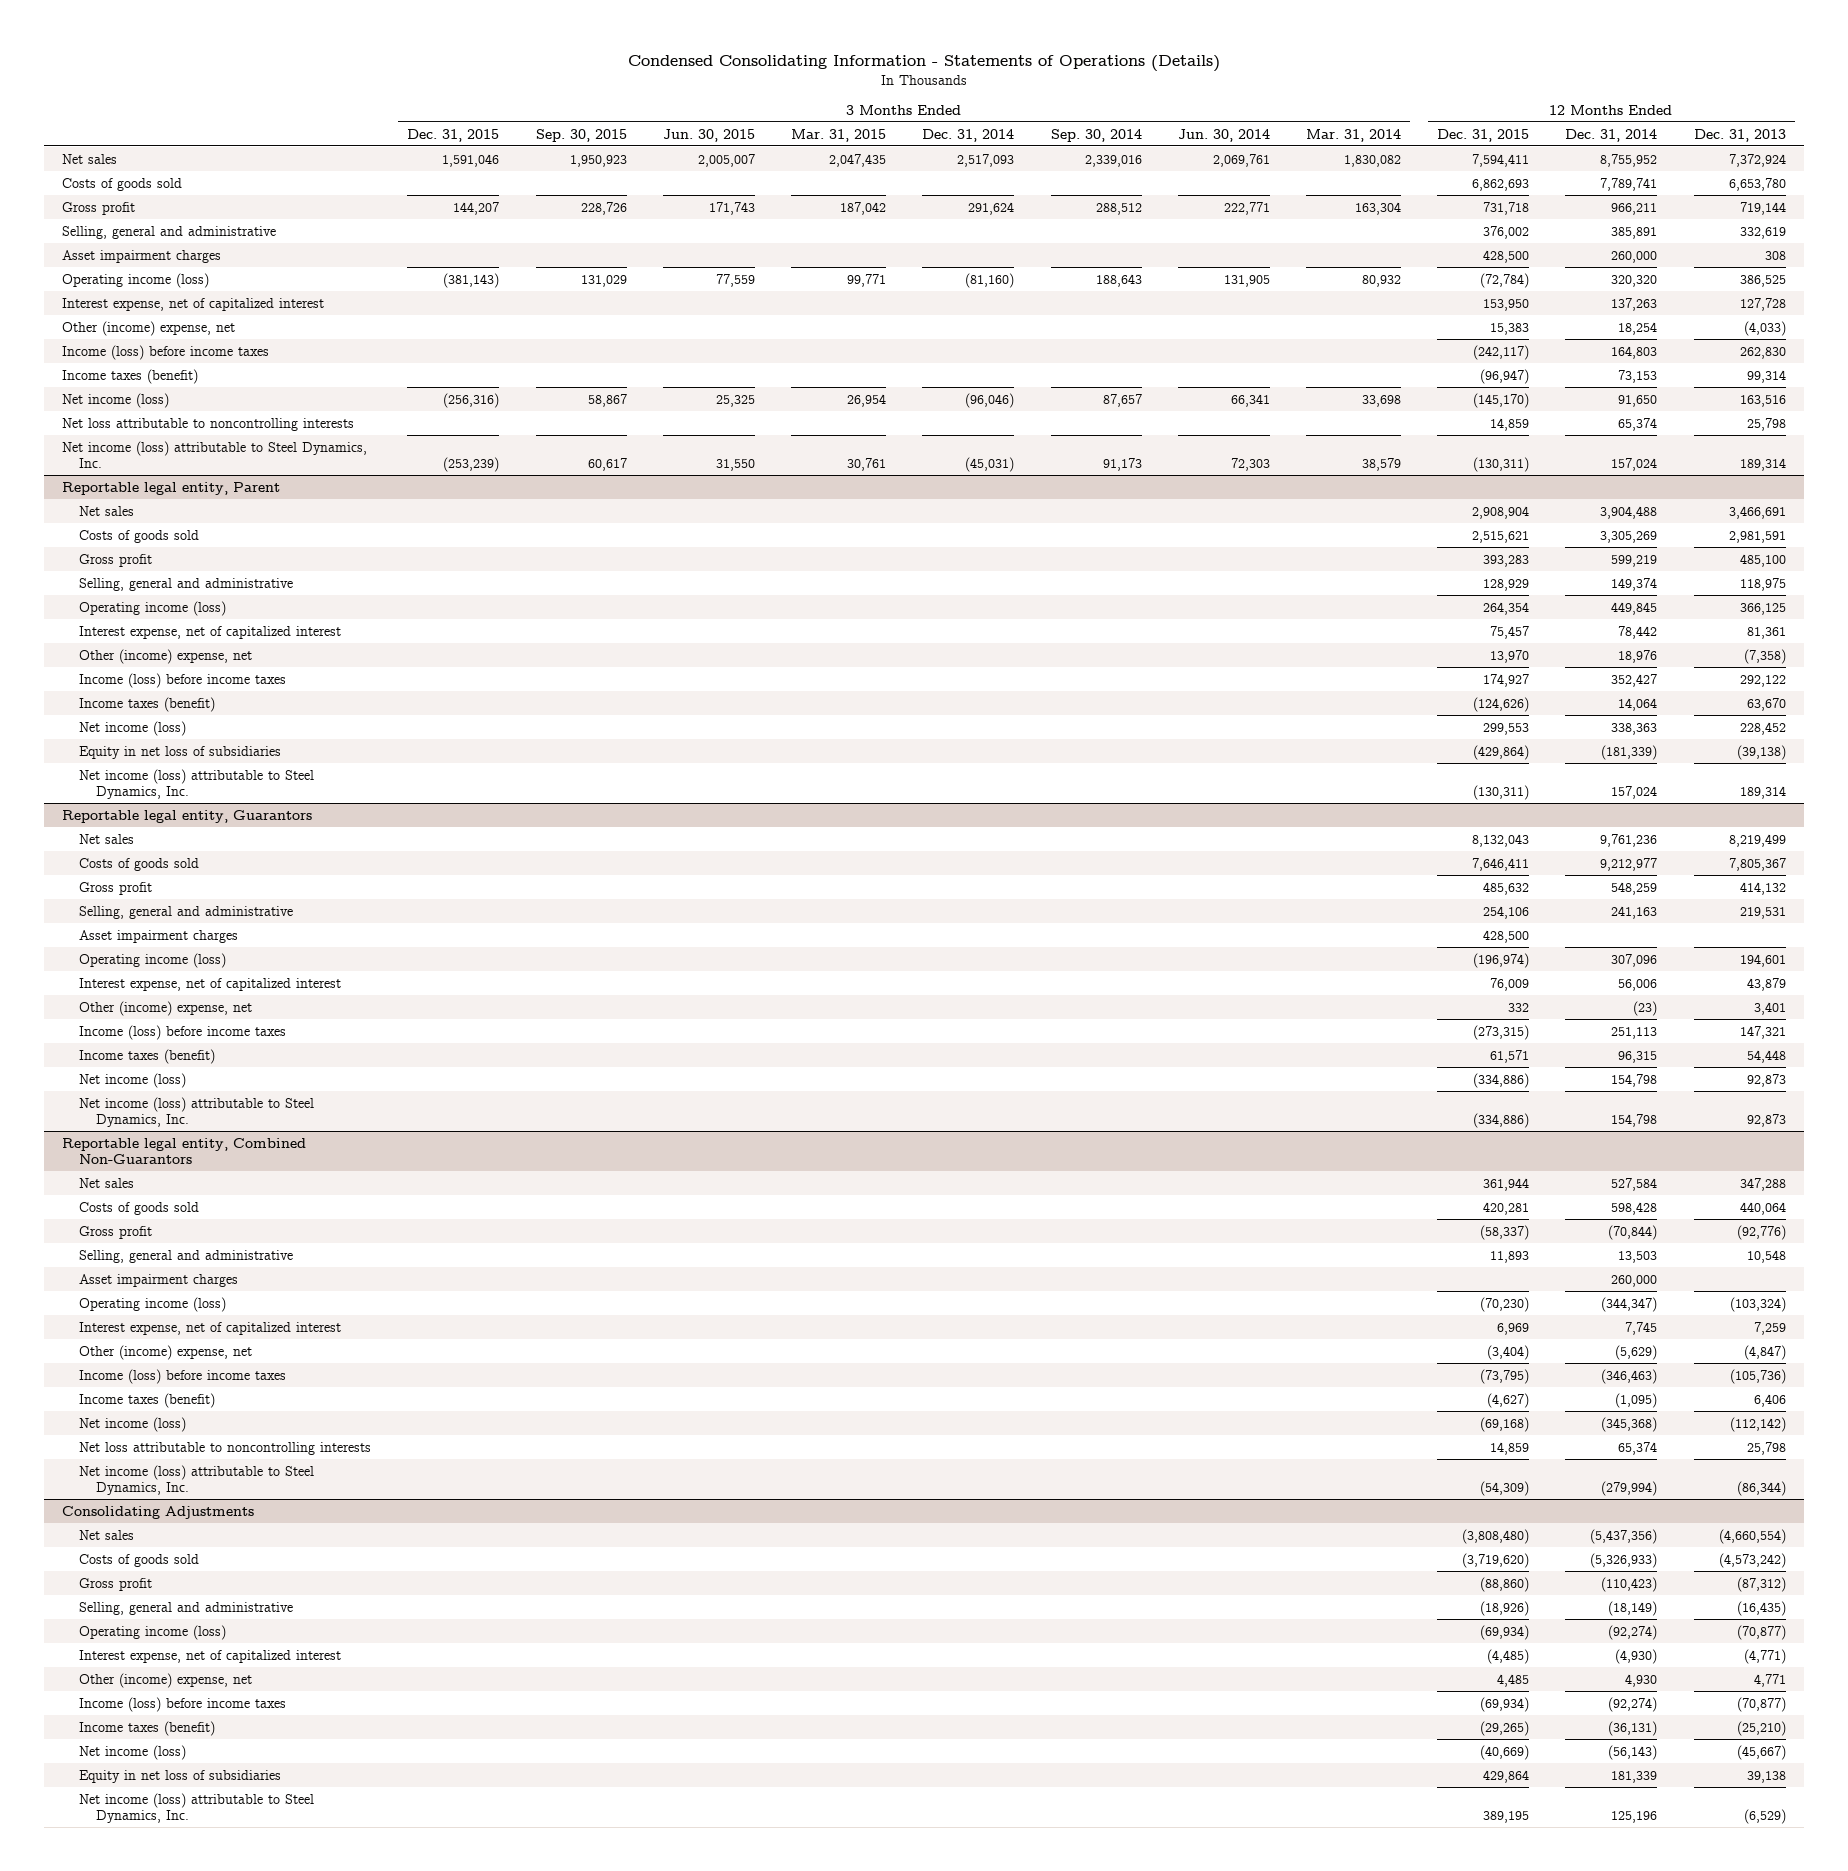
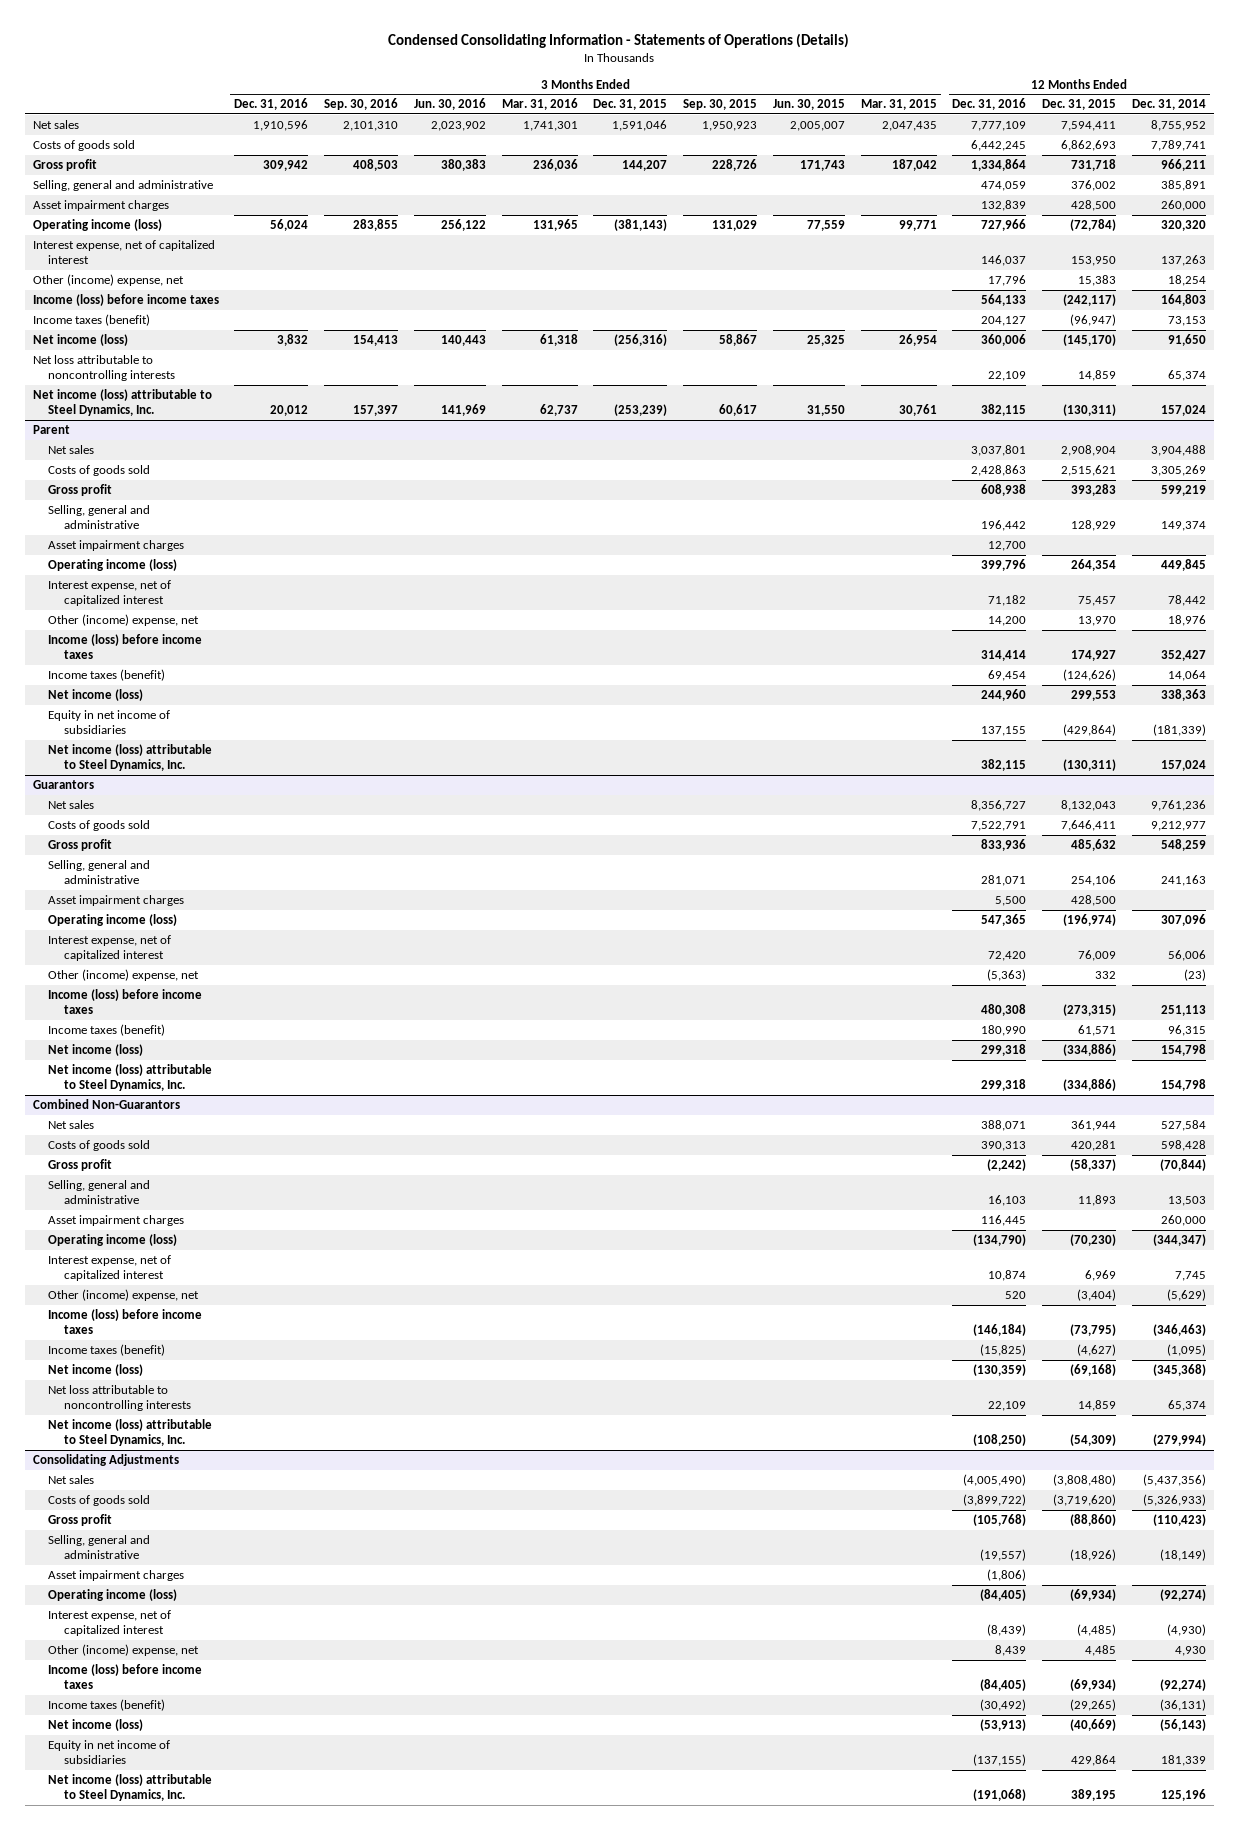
- | 3 Months Ended Dec. 31, 2015 | 3 Months Ended Sep. 30, 2015 | 3 Months Ended Jun. 30, 2015 | 3 Months Ended Mar. 31, 2015 | 3 Months Ended Dec. 31, 2014 | 3 Months Ended Sep. 30, 2014 | 3 Months Ended Jun. 30, 2014 | 3 Months Ended Mar. 31, 2014 | 12 Months Ended Dec. 31, 2015 | 12 Months Ended Dec. 31, 2014 | 12 Months Ended Dec. 31, 2013
+ | 3 Months Ended Dec. 31, 2016 | 3 Months Ended Sep. 30, 2016 | 3 Months Ended Jun. 30, 2016 | 3 Months Ended Mar. 31, 2016 | 3 Months Ended Dec. 31, 2015 | 3 Months Ended Sep. 30, 2015 | 3 Months Ended Jun. 30, 2015 | 3 Months Ended Mar. 31, 2015 | 12 Months Ended Dec. 31, 2016 | 12 Months Ended Dec. 31, 2015 | 12 Months Ended Dec. 31, 2014
- Reportable legal entity, Parent
+ Parent
+ Asset impairment charges | | | | | | | | | 12,700 | |
- Equity in net loss of subsidiaries | | | | | | | | | (429,864) | (181,339) | (39,138)
+ Equity in net income of subsidiaries | | | | | | | | | 137,155 | (429,864) | (181,339)
- Reportable legal entity, Guarantors
+ Guarantors
- Reportable legal entity, Combined Non-Guarantors
+ Combined Non-Guarantors
@ Consolidating Adjustments
+ Asset impairment charges | | | | | | | | | (1,806) | |
- Equity in net loss of subsidiaries | | | | | | | | | 429,864 | 181,339 | 39,138
+ Equity in net income of subsidiaries | | | | | | | | | (137,155) | 429,864 | 181,339

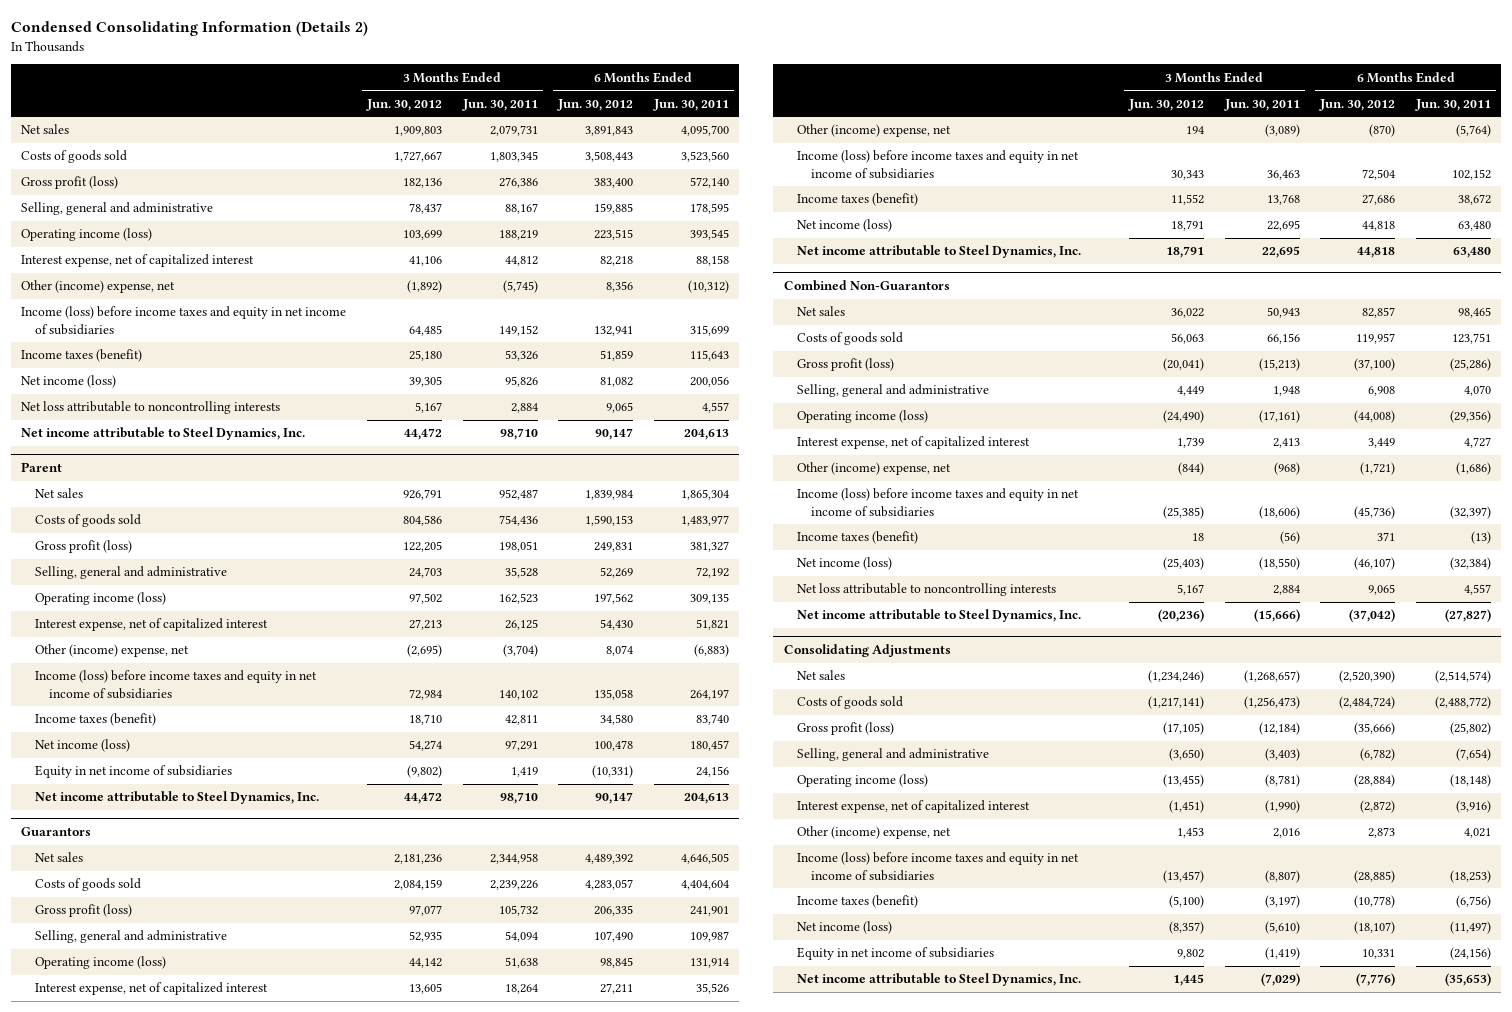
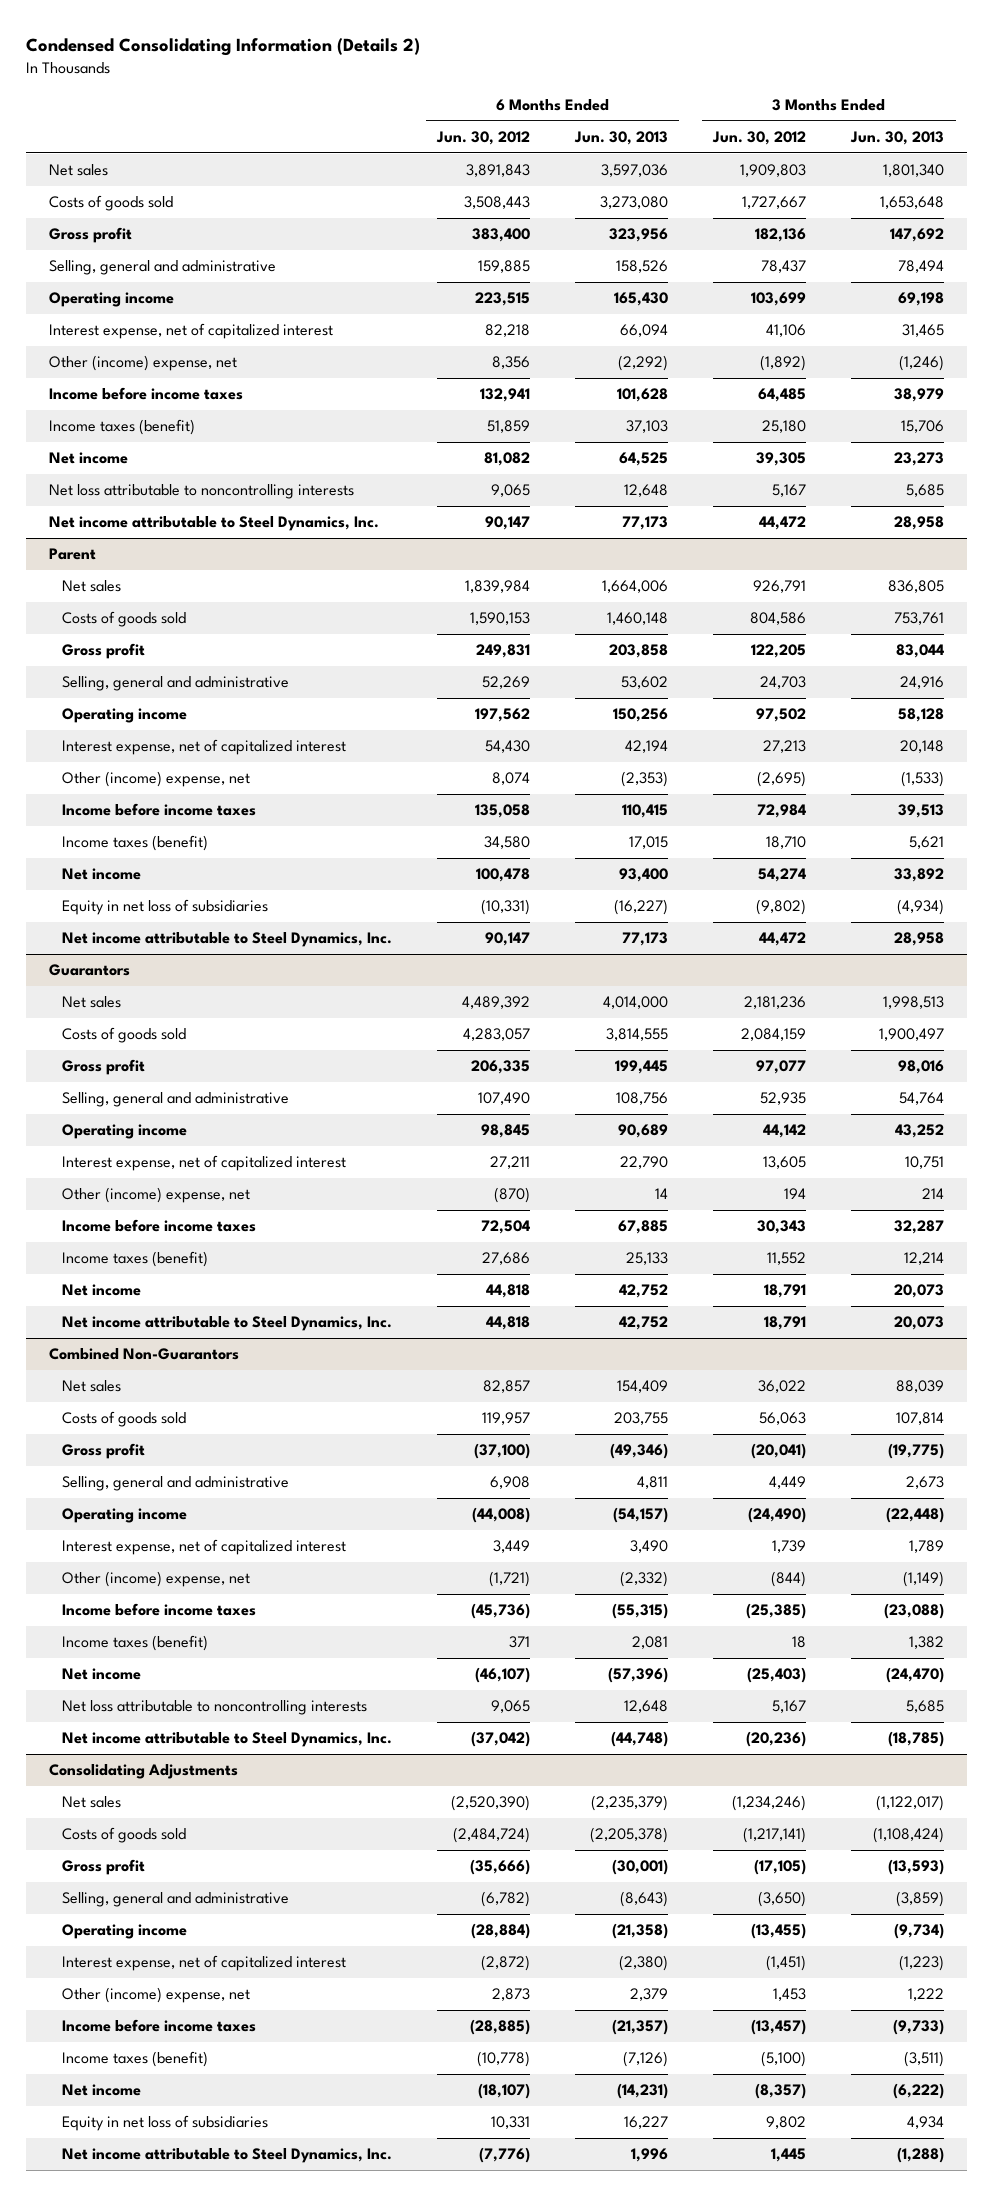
- | 3 Months Ended Jun. 30, 2012 | 3 Months Ended Jun. 30, 2011 | 6 Months Ended Jun. 30, 2012 | 6 Months Ended Jun. 30, 2011
+ | 6 Months Ended Jun. 30, 2012 | 6 Months Ended Jun. 30, 2013 | 3 Months Ended Jun. 30, 2012 | 3 Months Ended Jun. 30, 2013
- Gross profit (loss) | 182,136 | 276,386 | 383,400 | 572,140
+ Gross profit | 383,400 | 323,956 | 182,136 | 147,692
- Operating income (loss) | 103,699 | 188,219 | 223,515 | 393,545
+ Operating income | 223,515 | 165,430 | 103,699 | 69,198
- Income (loss) before income taxes and equity in net income of subsidiaries | 64,485 | 149,152 | 132,941 | 315,699
+ Income before income taxes | 132,941 | 101,628 | 64,485 | 38,979
- Net income (loss) | 39,305 | 95,826 | 81,082 | 200,056
+ Net income | 81,082 | 64,525 | 39,305 | 23,273
@ Parent
- Gross profit (loss) | 122,205 | 198,051 | 249,831 | 381,327
+ Gross profit | 249,831 | 203,858 | 122,205 | 83,044
- Operating income (loss) | 97,502 | 162,523 | 197,562 | 309,135
+ Operating income | 197,562 | 150,256 | 97,502 | 58,128
- Income (loss) before income taxes and equity in net income of subsidiaries | 72,984 | 140,102 | 135,058 | 264,197
+ Income before income taxes | 135,058 | 110,415 | 72,984 | 39,513
- Net income (loss) | 54,274 | 97,291 | 100,478 | 180,457
- Equity in net income of subsidiaries | (9,802) | 1,419 | (10,331) | 24,156
+ Net income | 100,478 | 93,400 | 54,274 | 33,892
+ Equity in net loss of subsidiaries | (10,331) | (16,227) | (9,802) | (4,934)
@ Guarantors
- Gross profit (loss) | 97,077 | 105,732 | 206,335 | 241,901
+ Gross profit | 206,335 | 199,445 | 97,077 | 98,016
- Operating income (loss) | 44,142 | 51,638 | 98,845 | 131,914
+ Operating income | 98,845 | 90,689 | 44,142 | 43,252
- Income (loss) before income taxes and equity in net income of subsidiaries | 30,343 | 36,463 | 72,504 | 102,152
+ Income before income taxes | 72,504 | 67,885 | 30,343 | 32,287
- Net income (loss) | 18,791 | 22,695 | 44,818 | 63,480
+ Net income | 44,818 | 42,752 | 18,791 | 20,073
@ Combined Non-Guarantors
- Gross profit (loss) | (20,041) | (15,213) | (37,100) | (25,286)
+ Gross profit | (37,100) | (49,346) | (20,041) | (19,775)
- Operating income (loss) | (24,490) | (17,161) | (44,008) | (29,356)
+ Operating income | (44,008) | (54,157) | (24,490) | (22,448)
- Income (loss) before income taxes and equity in net income of subsidiaries | (25,385) | (18,606) | (45,736) | (32,397)
+ Income before income taxes | (45,736) | (55,315) | (25,385) | (23,088)
- Net income (loss) | (25,403) | (18,550) | (46,107) | (32,384)
+ Net income | (46,107) | (57,396) | (25,403) | (24,470)
@ Consolidating Adjustments
- Gross profit (loss) | (17,105) | (12,184) | (35,666) | (25,802)
+ Gross profit | (35,666) | (30,001) | (17,105) | (13,593)
- Operating income (loss) | (13,455) | (8,781) | (28,884) | (18,148)
+ Operating income | (28,884) | (21,358) | (13,455) | (9,734)
- Income (loss) before income taxes and equity in net income of subsidiaries | (13,457) | (8,807) | (28,885) | (18,253)
+ Income before income taxes | (28,885) | (21,357) | (13,457) | (9,733)
- Net income (loss) | (8,357) | (5,610) | (18,107) | (11,497)
- Equity in net income of subsidiaries | 9,802 | (1,419) | 10,331 | (24,156)
+ Net income | (18,107) | (14,231) | (8,357) | (6,222)
+ Equity in net loss of subsidiaries | 10,331 | 16,227 | 9,802 | 4,934

